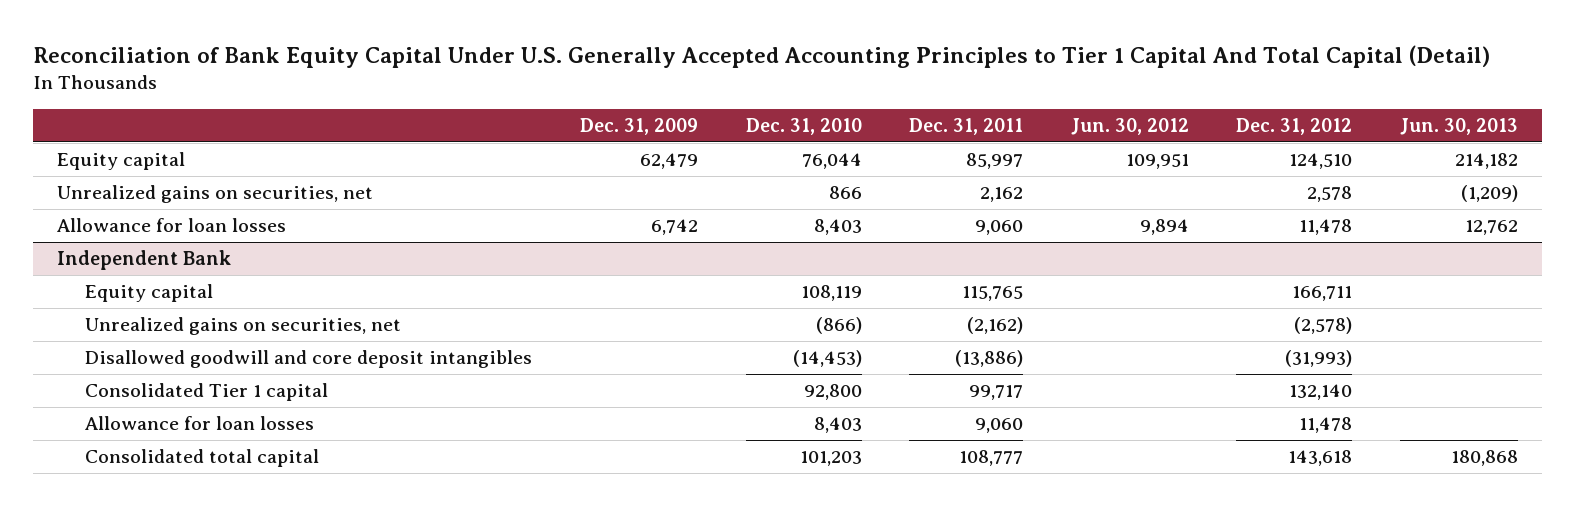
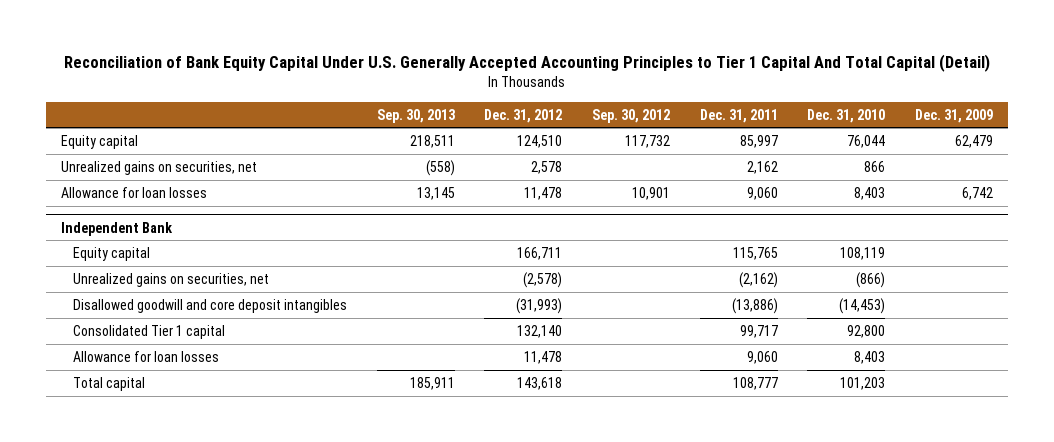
- | Dec. 31, 2009 | Dec. 31, 2010 | Dec. 31, 2011 | Jun. 30, 2012 | Dec. 31, 2012 | Jun. 30, 2013
+ | Sep. 30, 2013 | Dec. 31, 2012 | Sep. 30, 2012 | Dec. 31, 2011 | Dec. 31, 2010 | Dec. 31, 2009
@ Independent Bank
- Consolidated total capital | | 101,203 | 108,777 | | 143,618 | 180,868
+ Total capital | 185,911 | 143,618 | | 108,777 | 101,203 |

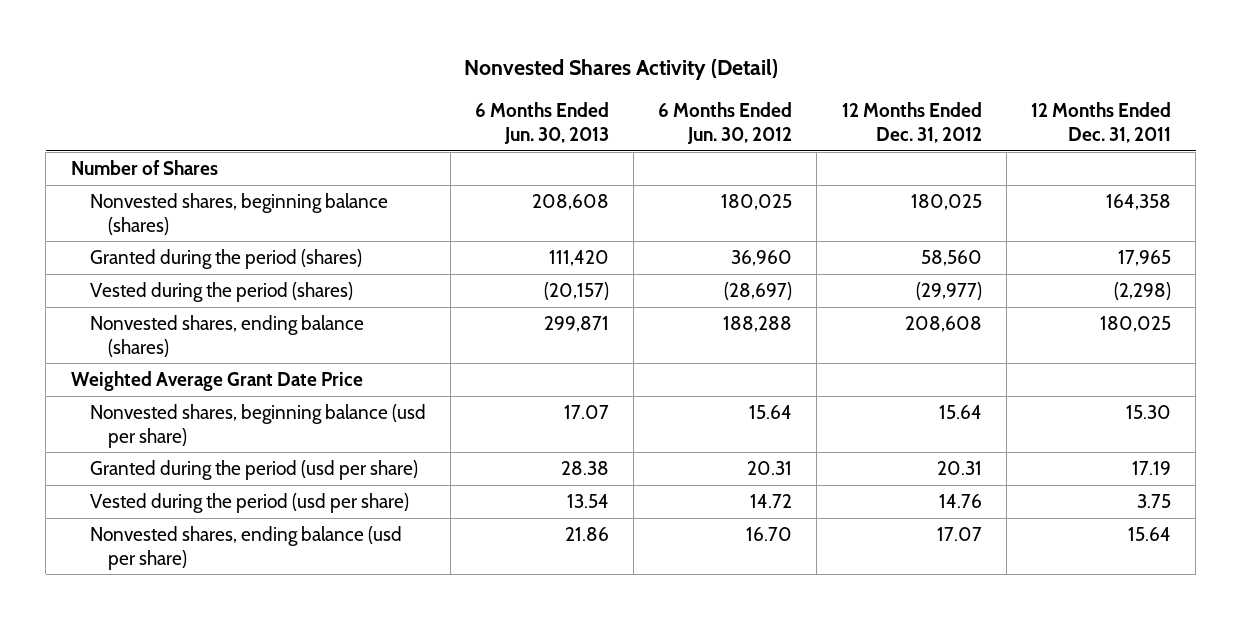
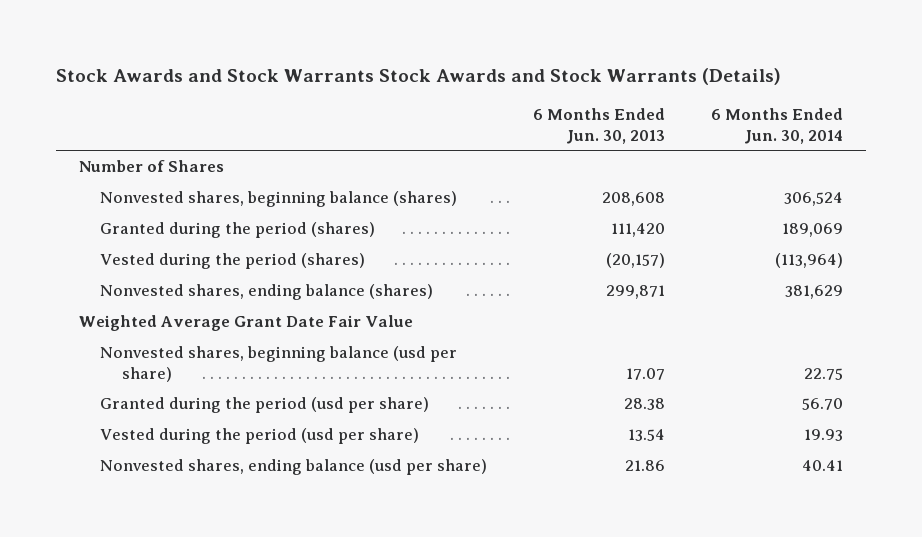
- Nonvested Shares Activity (Detail)
+ Stock Awards and Stock Warrants Stock Awards and Stock Warrants (Details)
- | 6 Months Ended Jun. 30, 2013 | 6 Months Ended Jun. 30, 2012 | 12 Months Ended Dec. 31, 2012 | 12 Months Ended Dec. 31, 2011
+ | 6 Months Ended Jun. 30, 2013 | 6 Months Ended Jun. 30, 2014
- Weighted Average Grant Date Price
+ Weighted Average Grant Date Fair Value

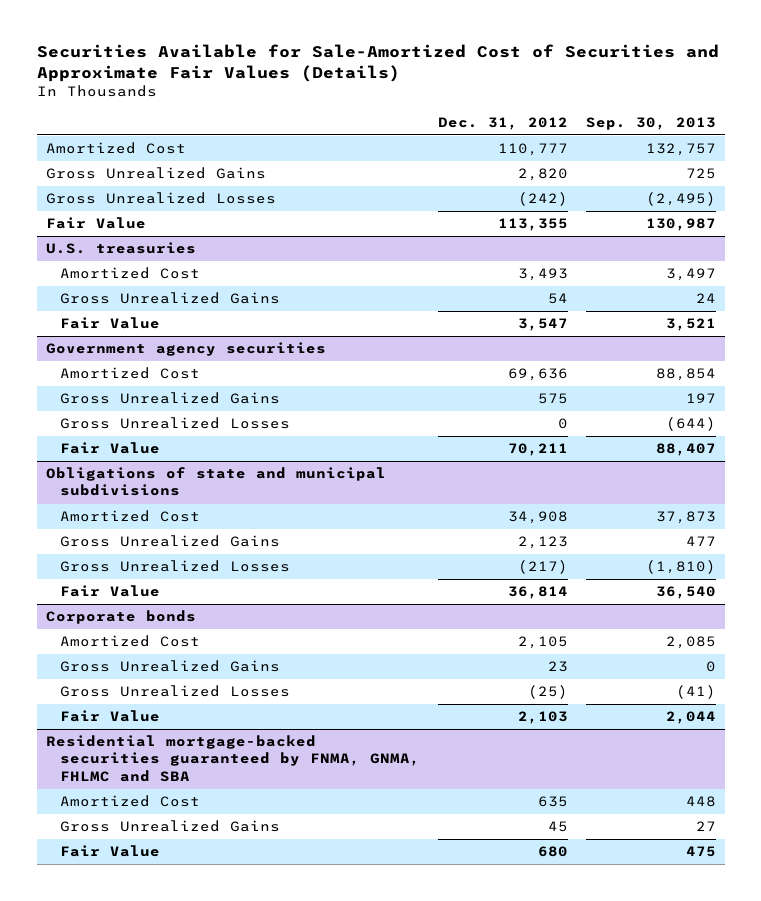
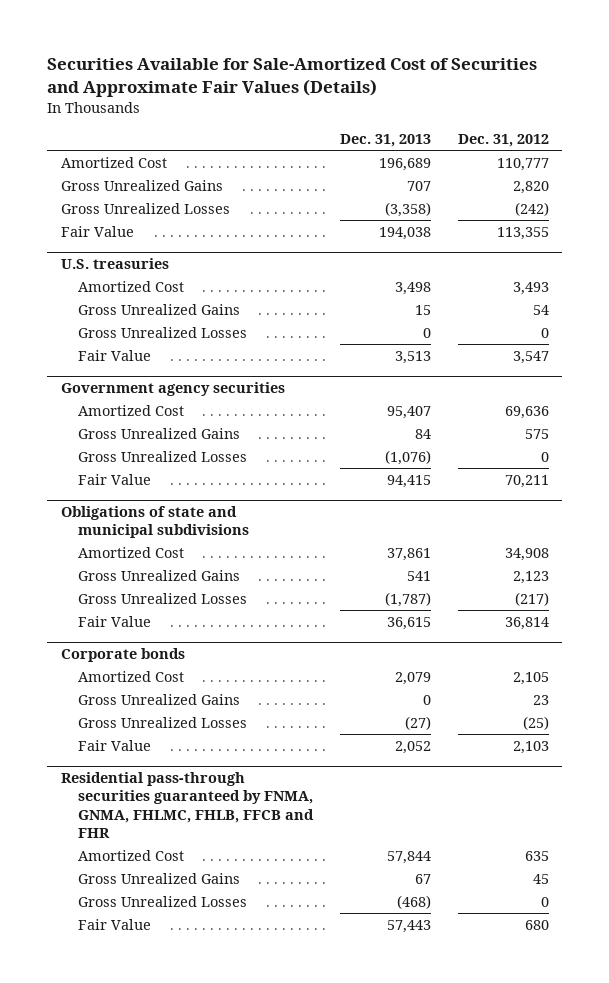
- | Dec. 31, 2012 | Sep. 30, 2013
+ | Dec. 31, 2013 | Dec. 31, 2012
@ U.S. treasuries
+ Gross Unrealized Losses | 0 | 0
- Residential mortgage-backed securities guaranteed by FNMA, GNMA, FHLMC and SBA
+ Residential pass-through securities guaranteed by FNMA, GNMA, FHLMC, FHLB, FFCB and FHR
+ Gross Unrealized Losses | (468) | 0

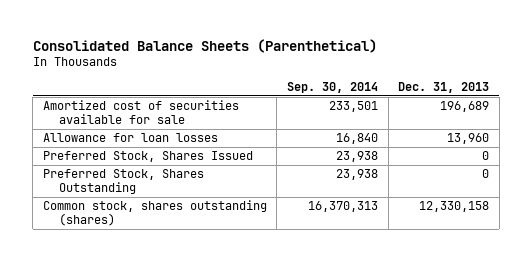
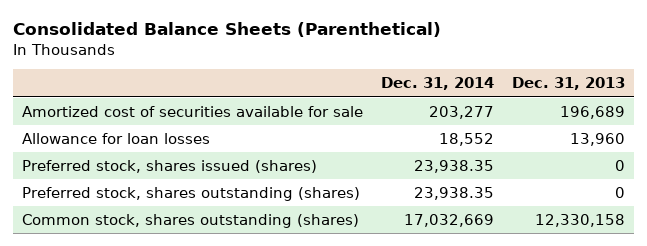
- | Sep. 30, 2014 | Dec. 31, 2013
+ | Dec. 31, 2014 | Dec. 31, 2013
- Preferred Stock, Shares Issued | 23,938 | 0
- Preferred Stock, Shares Outstanding | 23,938 | 0
+ Preferred stock, shares issued (shares) | 23,938.35 | 0
+ Preferred stock, shares outstanding (shares) | 23,938.35 | 0

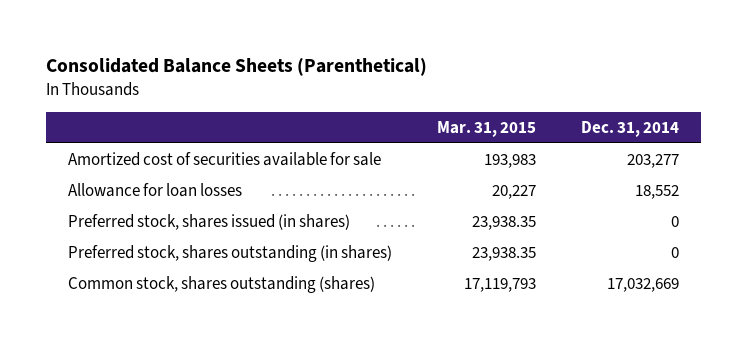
- | Dec. 31, 2014 | Dec. 31, 2013
+ | Mar. 31, 2015 | Dec. 31, 2014
- Preferred stock, shares issued (shares) | 23,938.35 | 0
- Preferred stock, shares outstanding (shares) | 23,938.35 | 0
+ Preferred stock, shares issued (in shares) | 23,938.35 | 0
+ Preferred stock, shares outstanding (in shares) | 23,938.35 | 0

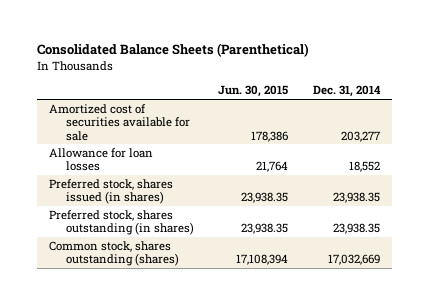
- | Mar. 31, 2015 | Dec. 31, 2014
+ | Jun. 30, 2015 | Dec. 31, 2014
- Preferred stock, shares issued (in shares) | 23,938.35 | 0
- Preferred stock, shares outstanding (in shares) | 23,938.35 | 0
+ Preferred stock, shares issued (in shares) | 23,938.35 | 23,938.35
+ Preferred stock, shares outstanding (in shares) | 23,938.35 | 23,938.35

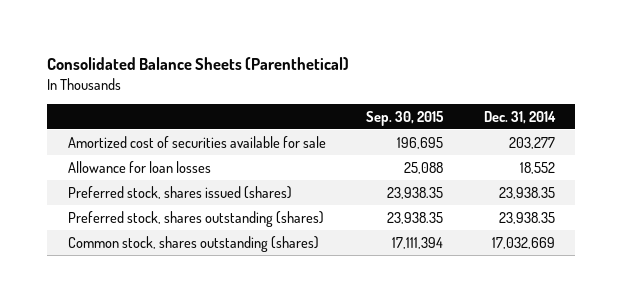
- | Jun. 30, 2015 | Dec. 31, 2014
+ | Sep. 30, 2015 | Dec. 31, 2014
- Preferred stock, shares issued (in shares) | 23,938.35 | 23,938.35
- Preferred stock, shares outstanding (in shares) | 23,938.35 | 23,938.35
+ Preferred stock, shares issued (shares) | 23,938.35 | 23,938.35
+ Preferred stock, shares outstanding (shares) | 23,938.35 | 23,938.35

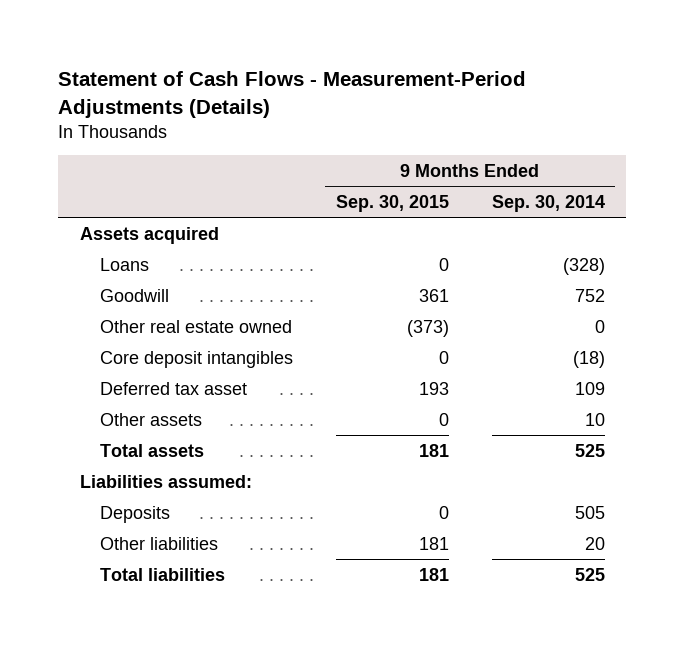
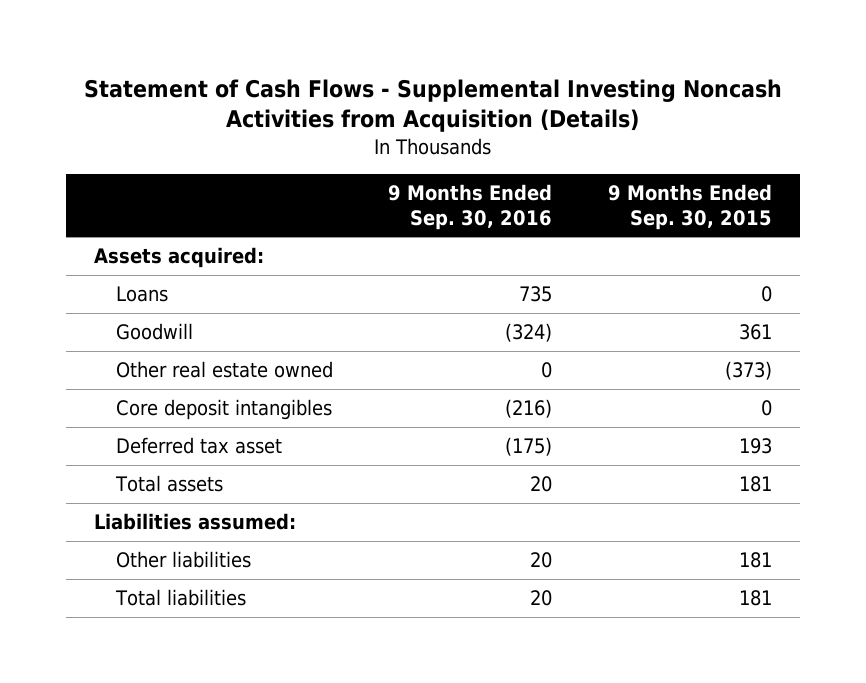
- Statement of Cash Flows - Measurement-Period Adjustments (Details)
+ Statement of Cash Flows - Supplemental Investing Noncash Activities from Acquisition (Details)
- | 9 Months Ended Sep. 30, 2015 | 9 Months Ended Sep. 30, 2014
+ | 9 Months Ended Sep. 30, 2016 | 9 Months Ended Sep. 30, 2015
- Assets acquired
+ Assets acquired:
- Other assets | 0 | 10
- Deposits | 0 | 505

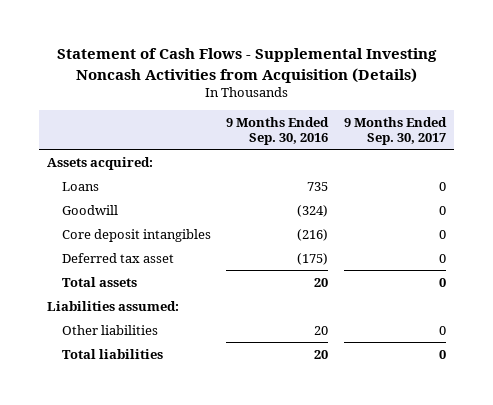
- | 9 Months Ended Sep. 30, 2016 | 9 Months Ended Sep. 30, 2015
+ | 9 Months Ended Sep. 30, 2016 | 9 Months Ended Sep. 30, 2017
- Other real estate owned | 0 | (373)

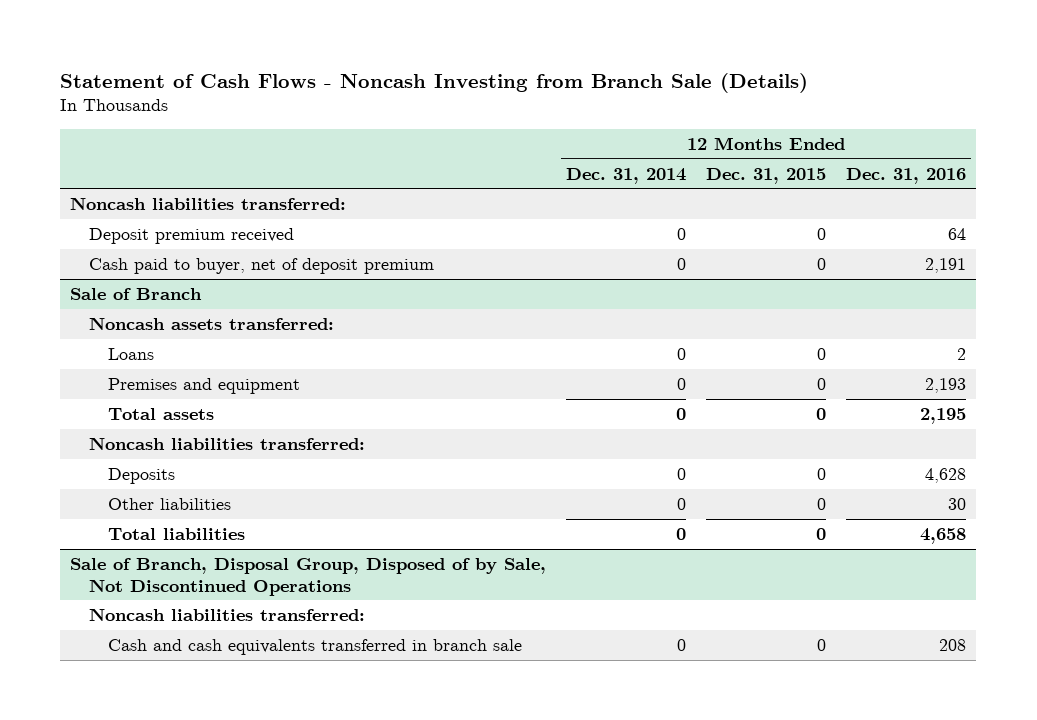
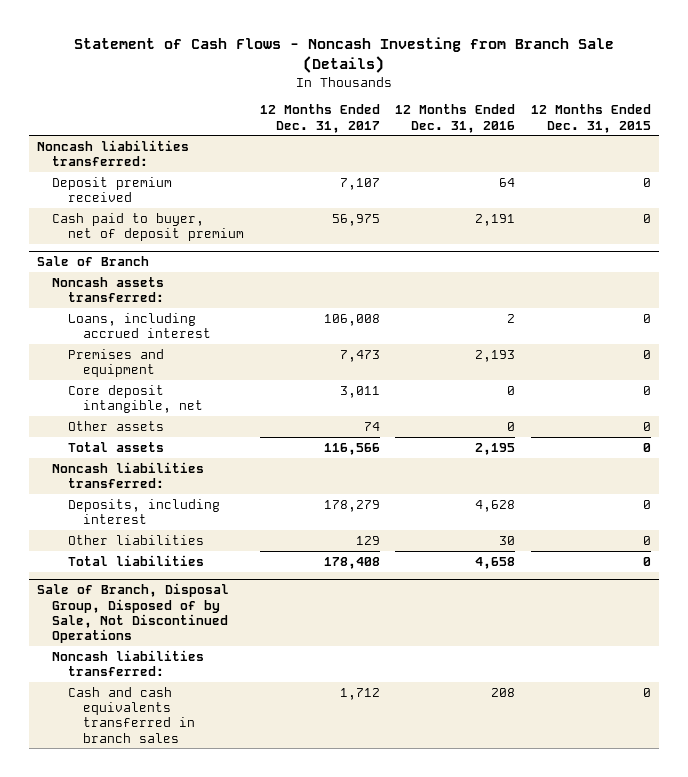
- | 12 Months Ended Dec. 31, 2014 | 12 Months Ended Dec. 31, 2015 | 12 Months Ended Dec. 31, 2016
+ | 12 Months Ended Dec. 31, 2017 | 12 Months Ended Dec. 31, 2016 | 12 Months Ended Dec. 31, 2015
@ Sale of Branch
- Loans | 0 | 0 | 2
+ Loans, including accrued interest | 106,008 | 2 | 0
+ Core deposit intangible, net | 3,011 | 0 | 0
+ Other assets | 74 | 0 | 0
- Deposits | 0 | 0 | 4,628
+ Deposits, including interest | 178,279 | 4,628 | 0
@ Sale of Branch, Disposal Group, Disposed of by Sale, Not Discontinued Operations
- Cash and cash equivalents transferred in branch sale | 0 | 0 | 208
+ Cash and cash equivalents transferred in branch sales | 1,712 | 208 | 0

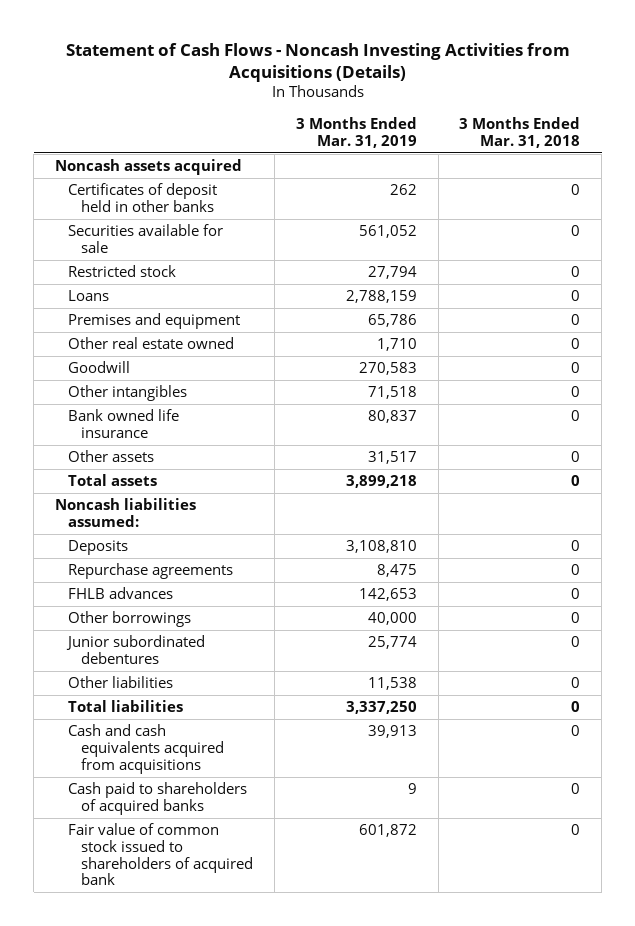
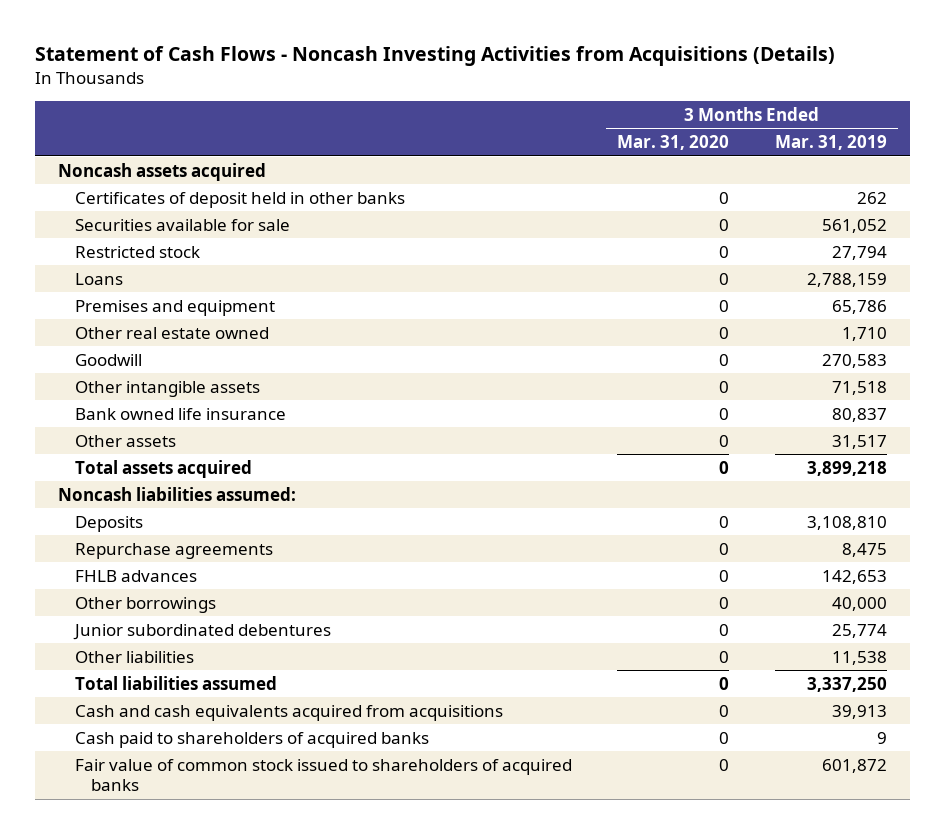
- | 3 Months Ended Mar. 31, 2019 | 3 Months Ended Mar. 31, 2018
+ | 3 Months Ended Mar. 31, 2020 | 3 Months Ended Mar. 31, 2019
- Other intangibles | 71,518 | 0
+ Other intangible assets | 0 | 71,518
- Total assets | 3,899,218 | 0
+ Total assets acquired | 0 | 3,899,218
- Total liabilities | 3,337,250 | 0
+ Total liabilities assumed | 0 | 3,337,250
- Fair value of common stock issued to shareholders of acquired bank | 601,872 | 0
+ Fair value of common stock issued to shareholders of acquired banks | 0 | 601,872

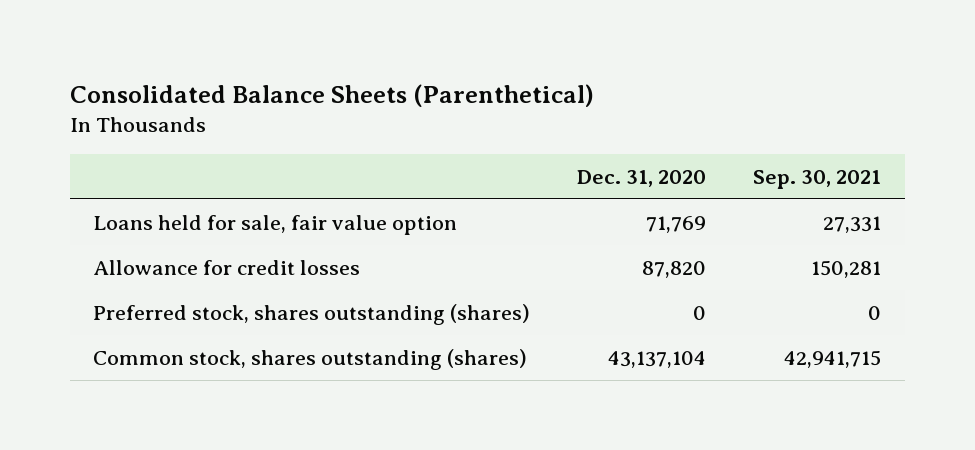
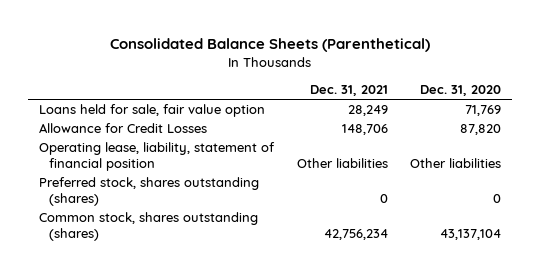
- | Dec. 31, 2020 | Sep. 30, 2021
+ | Dec. 31, 2021 | Dec. 31, 2020
- Allowance for credit losses | 87,820 | 150,281
+ Allowance for Credit Losses | 148,706 | 87,820
+ Operating lease, liability, statement of financial position | Other liabilities | Other liabilities

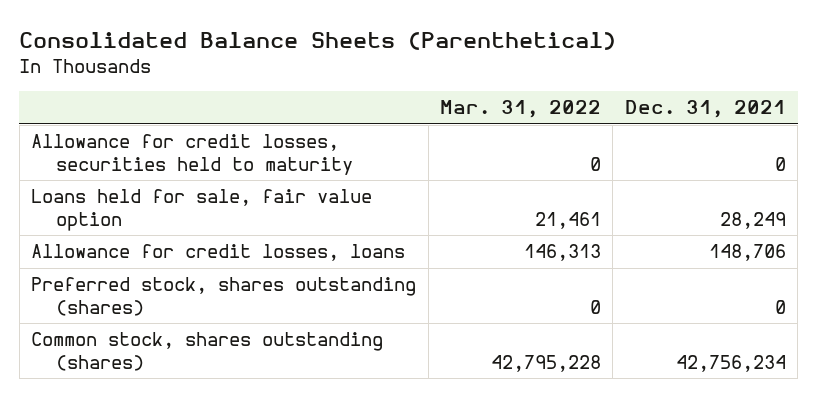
- | Dec. 31, 2021 | Dec. 31, 2020
+ | Mar. 31, 2022 | Dec. 31, 2021
+ Allowance for credit losses, securities held to maturity | 0 | 0
- Allowance for Credit Losses | 148,706 | 87,820
- Operating lease, liability, statement of financial position | Other liabilities | Other liabilities
+ Allowance for credit losses, loans | 146,313 | 148,706

